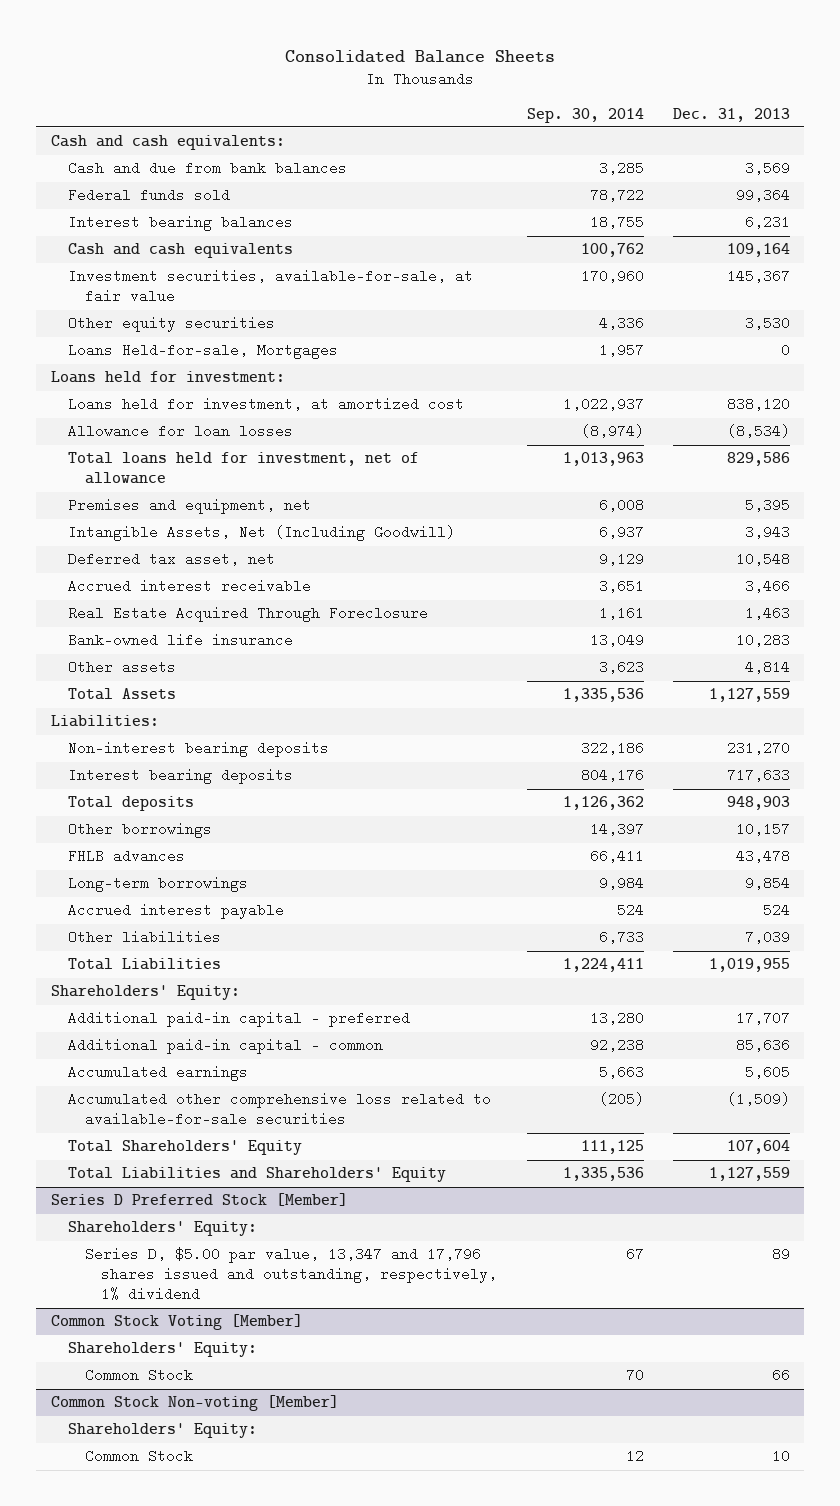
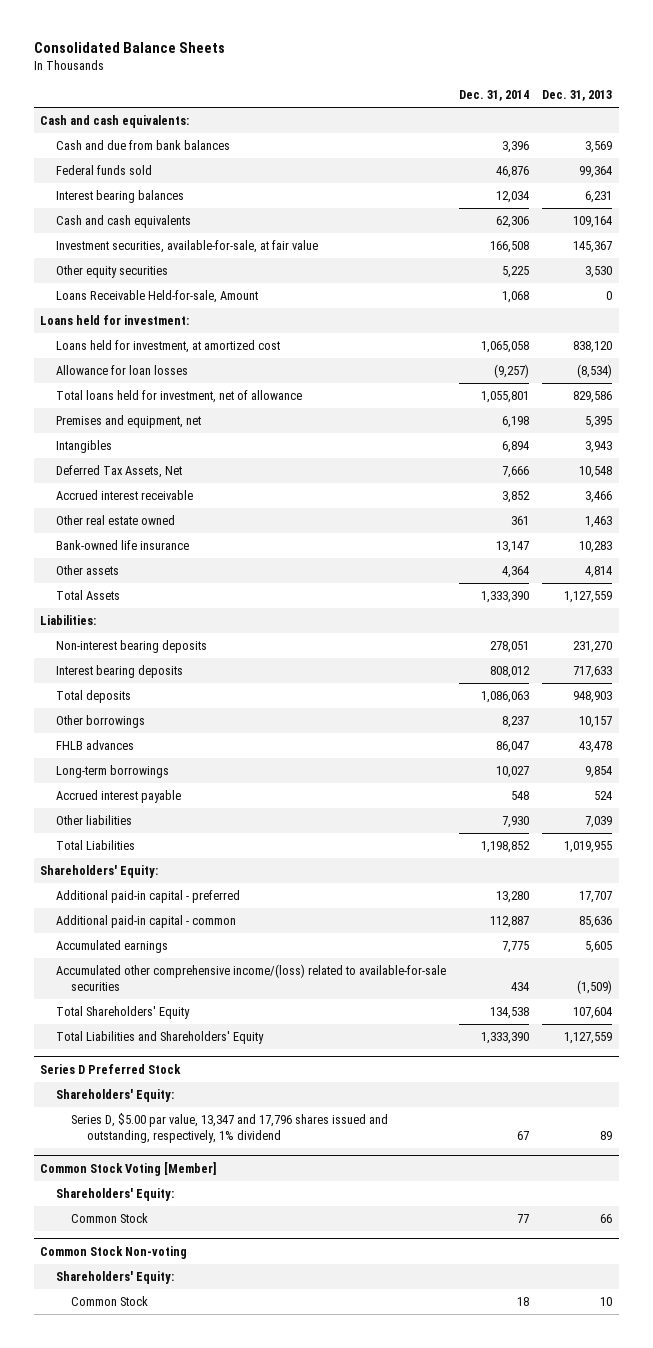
- | Sep. 30, 2014 | Dec. 31, 2013
+ | Dec. 31, 2014 | Dec. 31, 2013
- Loans Held-for-sale, Mortgages | 1,957 | 0
+ Loans Receivable Held-for-sale, Amount | 1,068 | 0
- Intangible Assets, Net (Including Goodwill) | 6,937 | 3,943
- Deferred tax asset, net | 9,129 | 10,548
+ Intangibles | 6,894 | 3,943
+ Deferred Tax Assets, Net | 7,666 | 10,548
- Real Estate Acquired Through Foreclosure | 1,161 | 1,463
+ Other real estate owned | 361 | 1,463
- Accumulated other comprehensive loss related to available-for-sale securities | (205) | (1,509)
+ Accumulated other comprehensive income/(loss) related to available-for-sale securities | 434 | (1,509)
- Series D Preferred Stock [Member]
+ Series D Preferred Stock
- Common Stock Non-voting [Member]
+ Common Stock Non-voting

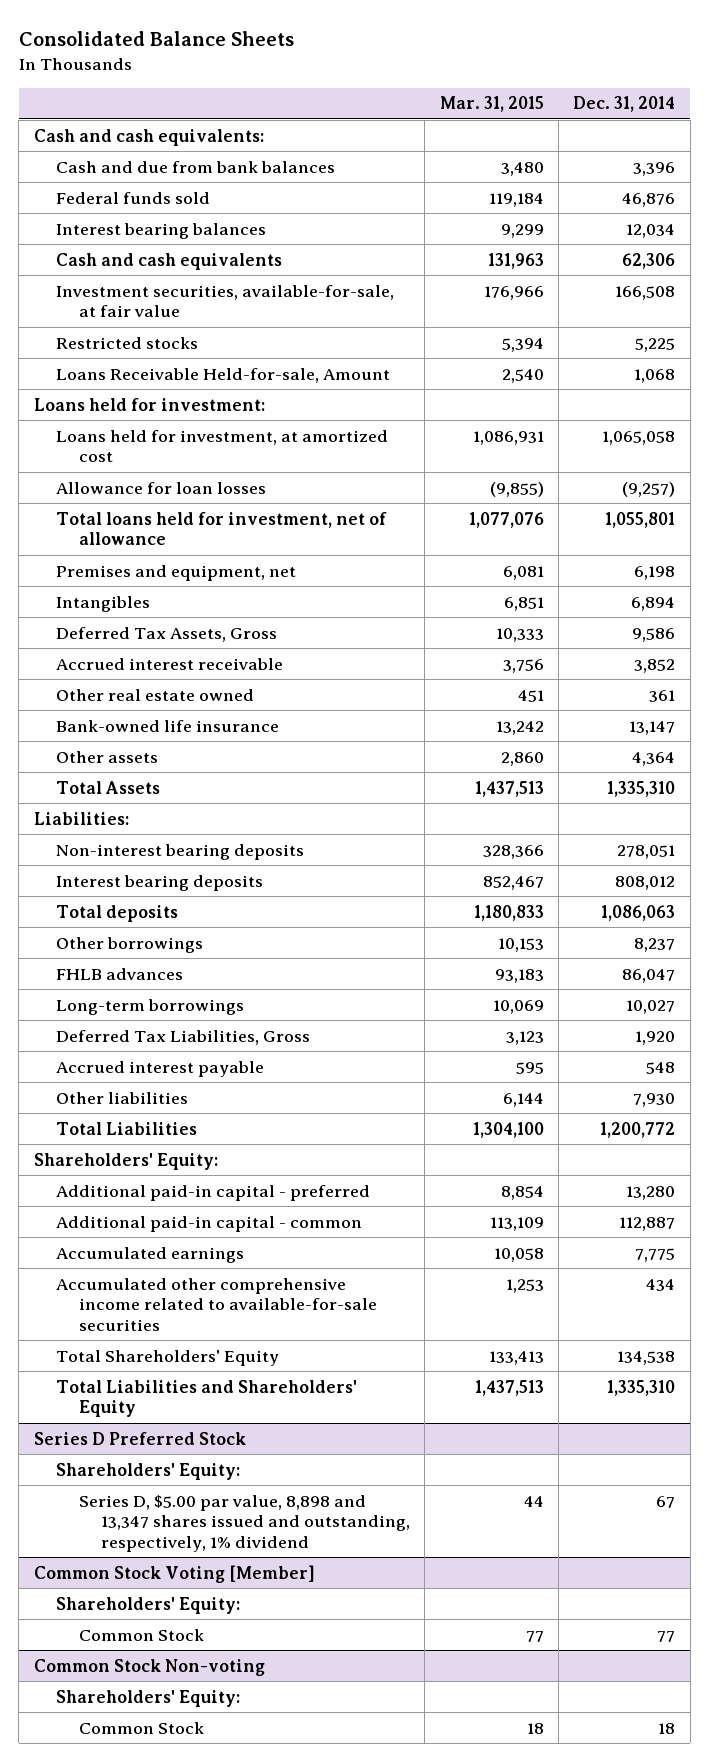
- | Dec. 31, 2014 | Dec. 31, 2013
+ | Mar. 31, 2015 | Dec. 31, 2014
- Other equity securities | 5,225 | 3,530
+ Restricted stocks | 5,394 | 5,225
- Deferred Tax Assets, Net | 7,666 | 10,548
+ Deferred Tax Assets, Gross | 10,333 | 9,586
- Total Assets | 1,333,390 | 1,127,559
+ Total Assets | 1,437,513 | 1,335,310
+ Deferred Tax Liabilities, Gross | 3,123 | 1,920
- Total Liabilities | 1,198,852 | 1,019,955
+ Total Liabilities | 1,304,100 | 1,200,772
- Accumulated other comprehensive income/(loss) related to available-for-sale securities | 434 | (1,509)
+ Accumulated other comprehensive income related to available-for-sale securities | 1,253 | 434
- Total Liabilities and Shareholders' Equity | 1,333,390 | 1,127,559
+ Total Liabilities and Shareholders' Equity | 1,437,513 | 1,335,310
@ Series D Preferred Stock
- Series D, $5.00 par value, 13,347 and 17,796 shares issued and outstanding, respectively, 1% dividend | 67 | 89
+ Series D, $5.00 par value, 8,898 and 13,347 shares issued and outstanding, respectively, 1% dividend | 44 | 67

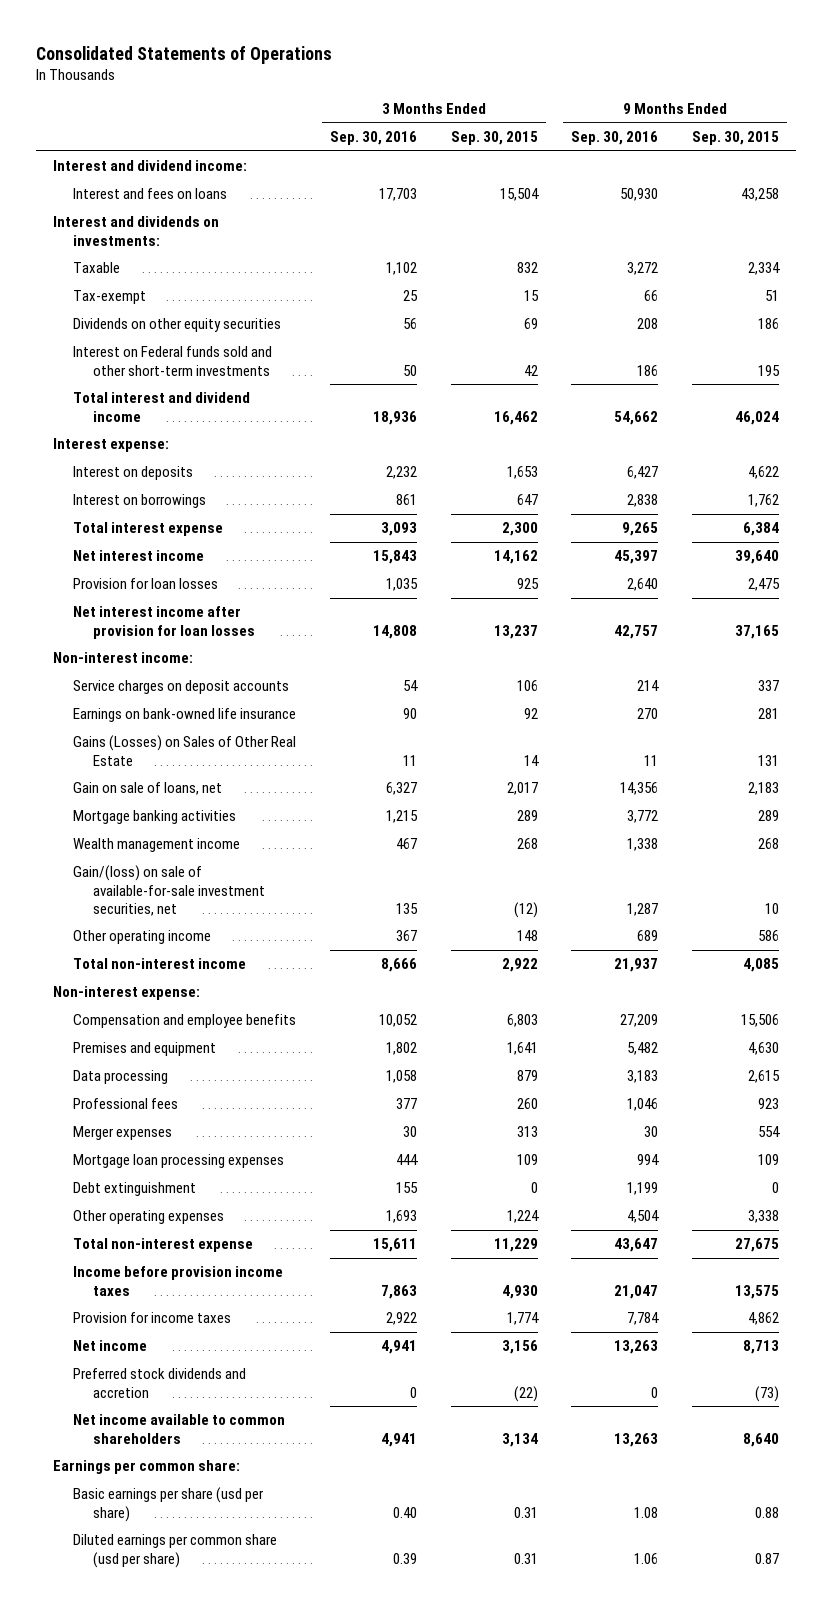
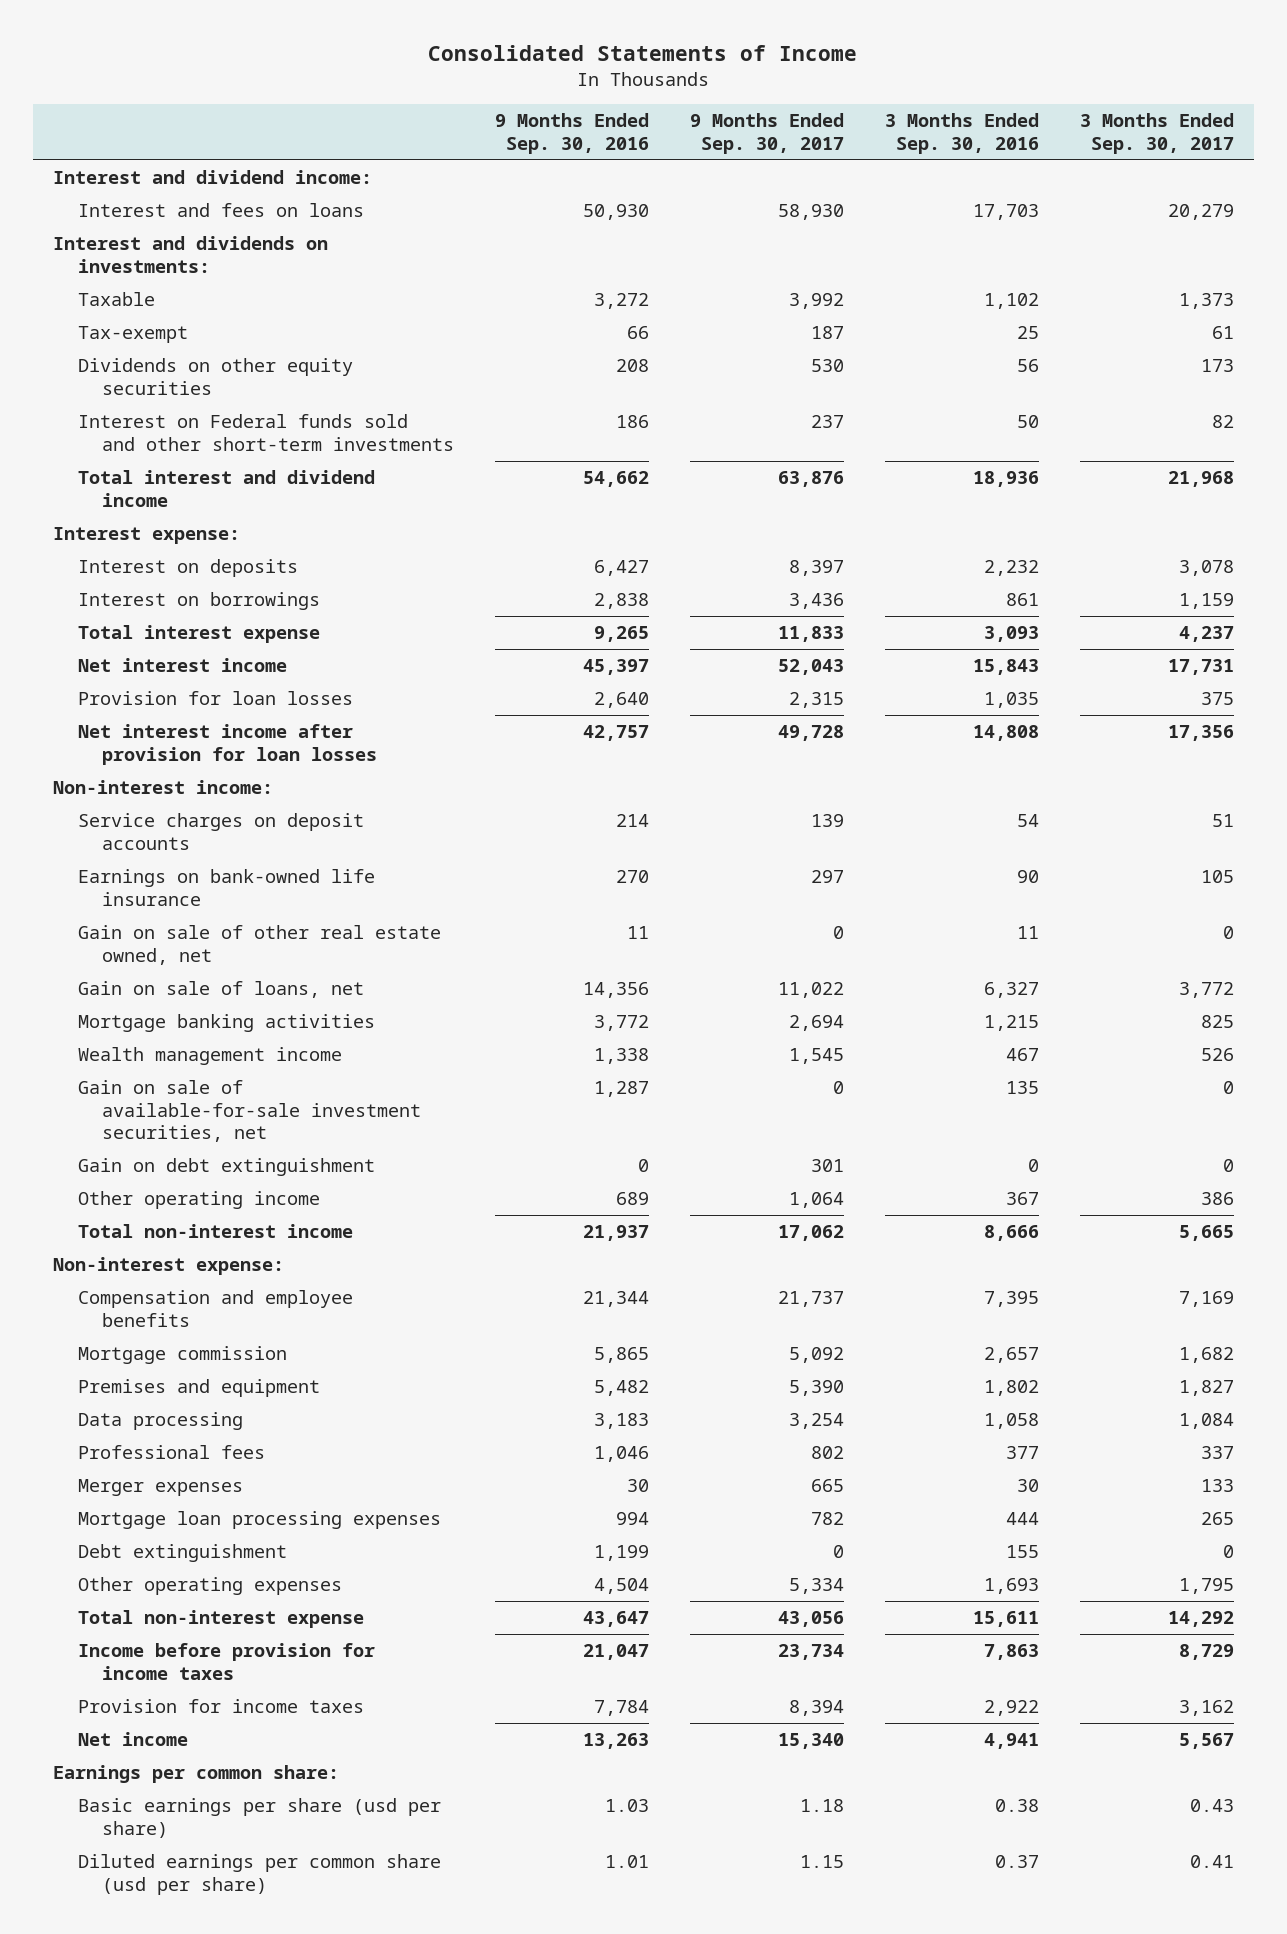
- Consolidated Statements of Operations
+ Consolidated Statements of Income
- | 3 Months Ended Sep. 30, 2016 | 3 Months Ended Sep. 30, 2015 | 9 Months Ended Sep. 30, 2016 | 9 Months Ended Sep. 30, 2015
+ | 9 Months Ended Sep. 30, 2016 | 9 Months Ended Sep. 30, 2017 | 3 Months Ended Sep. 30, 2016 | 3 Months Ended Sep. 30, 2017
- Gains (Losses) on Sales of Other Real Estate | 11 | 14 | 11 | 131
+ Gain on sale of other real estate owned, net | 11 | 0 | 11 | 0
- Gain/(loss) on sale of available-for-sale investment securities, net | 135 | (12) | 1,287 | 10
+ Gain on sale of available-for-sale investment securities, net | 1,287 | 0 | 135 | 0
+ Gain on debt extinguishment | 0 | 301 | 0 | 0
- Compensation and employee benefits | 10,052 | 6,803 | 27,209 | 15,506
+ Compensation and employee benefits | 21,344 | 21,737 | 7,395 | 7,169
+ Mortgage commission | 5,865 | 5,092 | 2,657 | 1,682
- Income before provision income taxes | 7,863 | 4,930 | 21,047 | 13,575
+ Income before provision for income taxes | 21,047 | 23,734 | 7,863 | 8,729
- Preferred stock dividends and accretion | 0 | (22) | 0 | (73)
- Net income available to common shareholders | 4,941 | 3,134 | 13,263 | 8,640
- Basic earnings per share (usd per share) | 0.40 | 0.31 | 1.08 | 0.88
- Diluted earnings per common share (usd per share) | 0.39 | 0.31 | 1.06 | 0.87
+ Basic earnings per share (usd per share) | 1.03 | 1.18 | 0.38 | 0.43
+ Diluted earnings per common share (usd per share) | 1.01 | 1.15 | 0.37 | 0.41

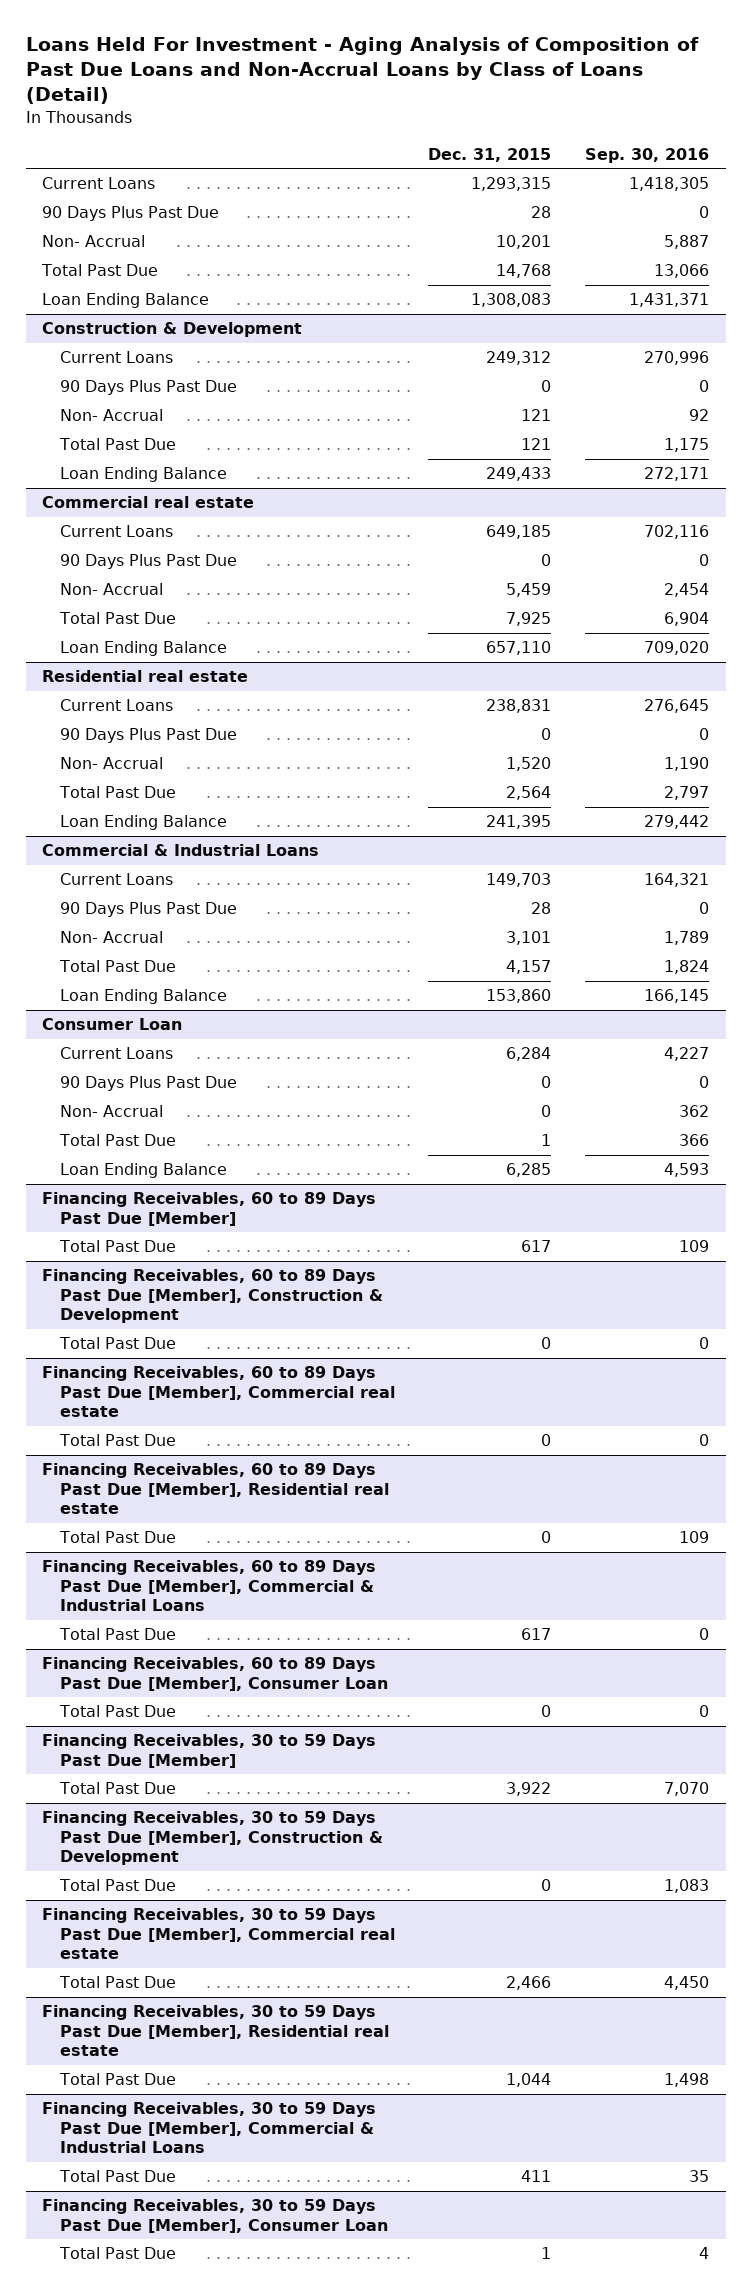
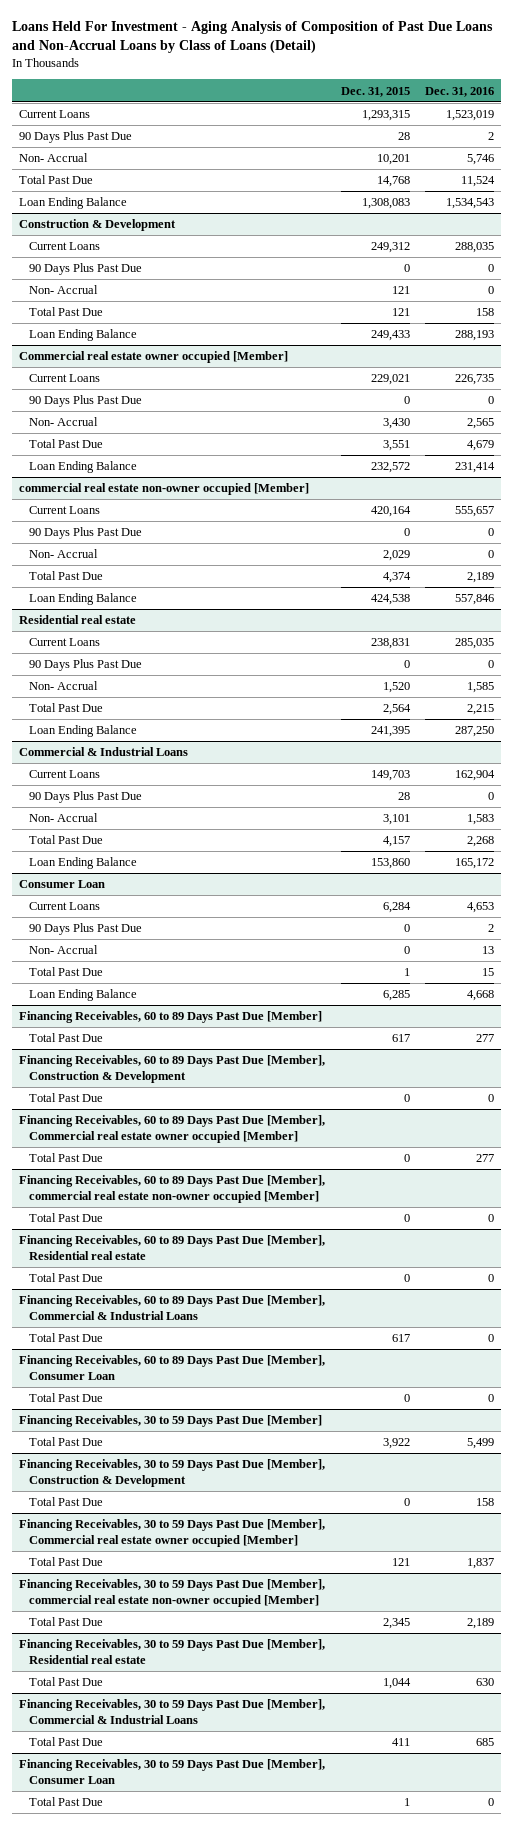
- | Dec. 31, 2015 | Sep. 30, 2016
+ | Dec. 31, 2015 | Dec. 31, 2016
- Commercial real estate
- Current Loans | 649,185 | 702,116
+ Commercial real estate owner occupied [Member]
+ Current Loans | 229,021 | 226,735
- Non- Accrual | 5,459 | 2,454
- Total Past Due | 7,925 | 6,904
- Loan Ending Balance | 657,110 | 709,020
+ Non- Accrual | 3,430 | 2,565
+ Total Past Due | 3,551 | 4,679
+ Loan Ending Balance | 232,572 | 231,414
+ commercial real estate non-owner occupied [Member]
+ Current Loans | 420,164 | 555,657
+ 90 Days Plus Past Due | 0 | 0
+ Non- Accrual | 2,029 | 0
+ Total Past Due | 4,374 | 2,189
+ Loan Ending Balance | 424,538 | 557,846
- Financing Receivables, 60 to 89 Days Past Due [Member], Commercial real estate
+ Financing Receivables, 60 to 89 Days Past Due [Member], Commercial real estate owner occupied [Member]
+ Financing Receivables, 60 to 89 Days Past Due [Member], commercial real estate non-owner occupied [Member]
+ Total Past Due | 0 | 0
- Financing Receivables, 30 to 59 Days Past Due [Member], Commercial real estate
- Total Past Due | 2,466 | 4,450
+ Financing Receivables, 30 to 59 Days Past Due [Member], Commercial real estate owner occupied [Member]
+ Total Past Due | 121 | 1,837
+ Financing Receivables, 30 to 59 Days Past Due [Member], commercial real estate non-owner occupied [Member]
+ Total Past Due | 2,345 | 2,189

